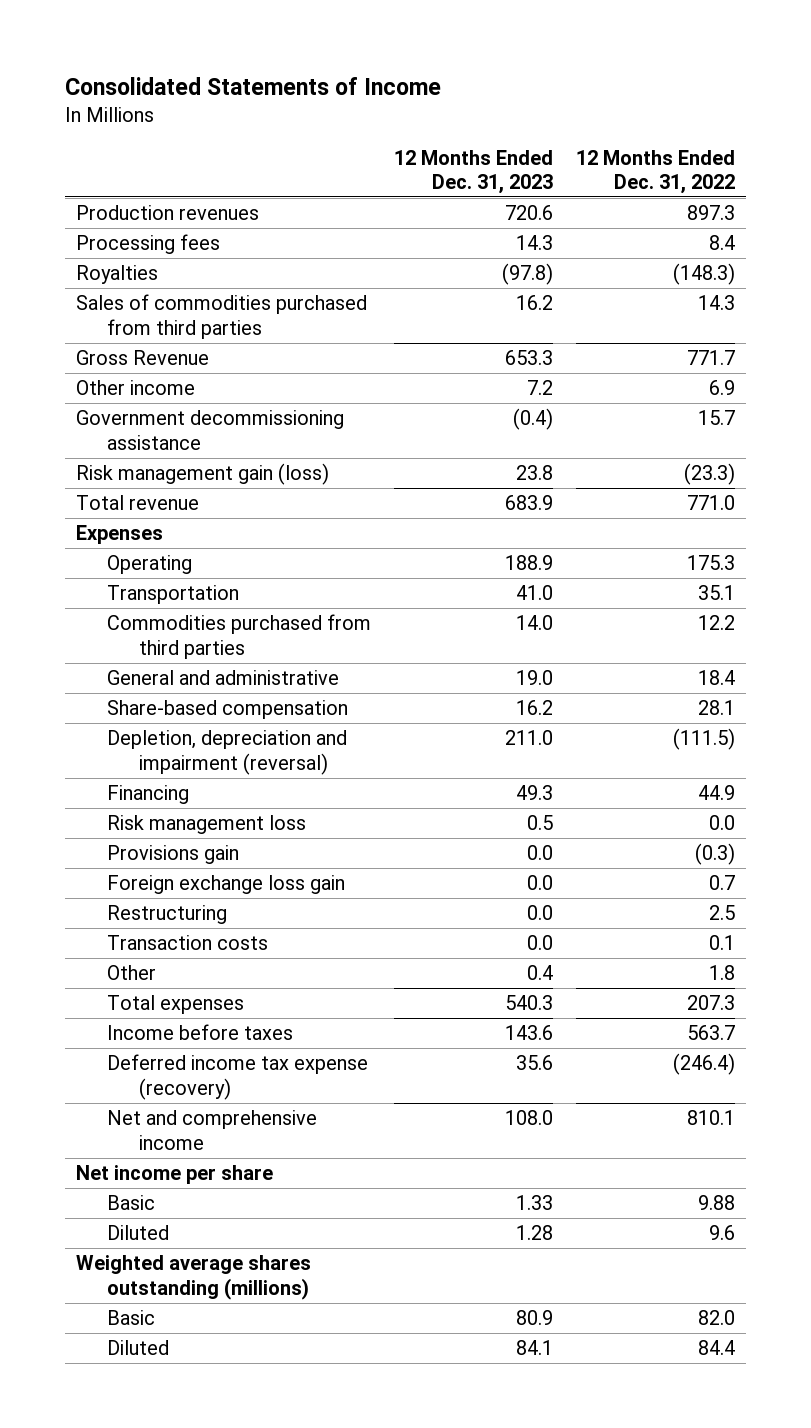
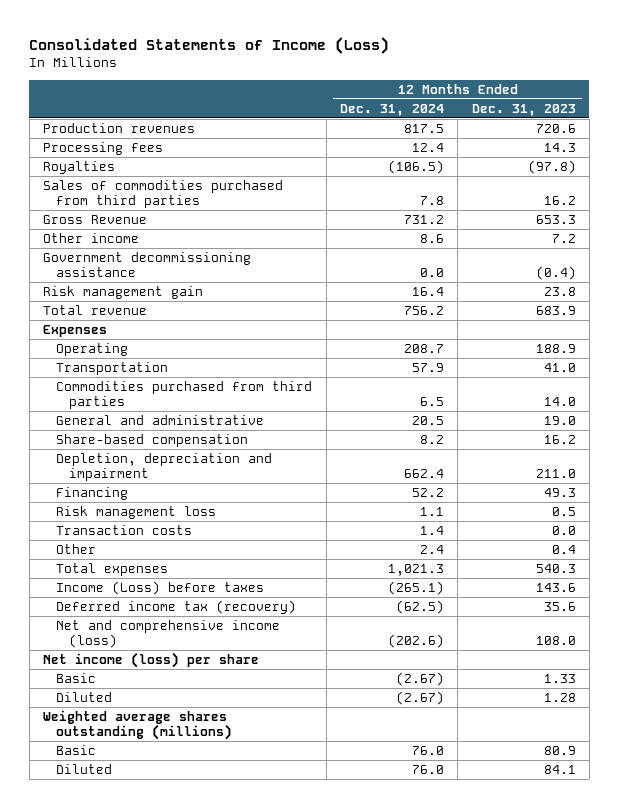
- Consolidated Statements of Income
+ Consolidated Statements of Income (Loss)
- | 12 Months Ended Dec. 31, 2023 | 12 Months Ended Dec. 31, 2022
+ | 12 Months Ended Dec. 31, 2024 | 12 Months Ended Dec. 31, 2023
- Risk management gain (loss) | 23.8 | (23.3)
+ Risk management gain | 16.4 | 23.8
- Depletion, depreciation and impairment (reversal) | 211.0 | (111.5)
+ Depletion, depreciation and impairment | 662.4 | 211.0
- Provisions gain | 0.0 | (0.3)
- Foreign exchange loss gain | 0.0 | 0.7
- Restructuring | 0.0 | 2.5
- Income before taxes | 143.6 | 563.7
- Deferred income tax expense (recovery) | 35.6 | (246.4)
- Net and comprehensive income | 108.0 | 810.1
- Net income per share
+ Income (Loss) before taxes | (265.1) | 143.6
+ Deferred income tax (recovery) | (62.5) | 35.6
+ Net and comprehensive income (loss) | (202.6) | 108.0
+ Net income (loss) per share

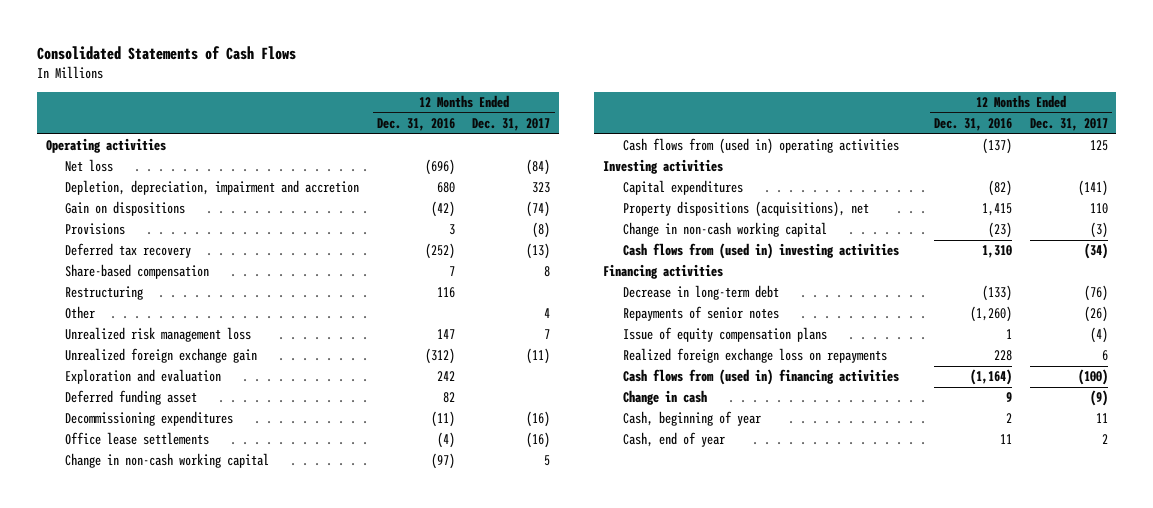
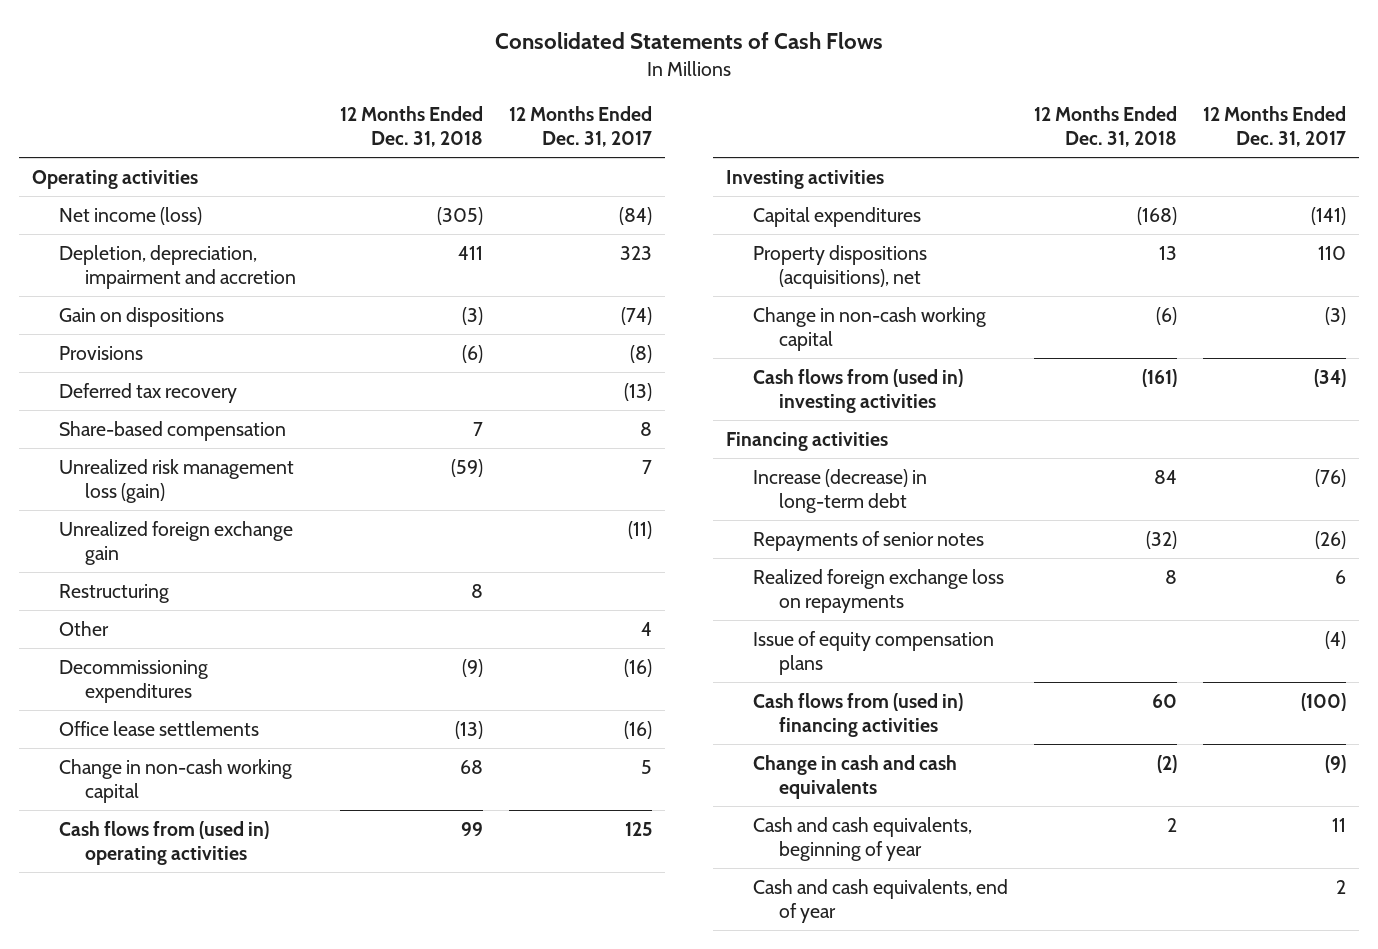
- | 12 Months Ended Dec. 31, 2016 | 12 Months Ended Dec. 31, 2017
+ | 12 Months Ended Dec. 31, 2018 | 12 Months Ended Dec. 31, 2017
- Net loss | (696) | (84)
+ Net income (loss) | (305) | (84)
+ Unrealized risk management loss (gain) | (59) | 7
moved up: Unrealized foreign exchange gain | | (11)
- Unrealized risk management loss | 147 | 7
- Exploration and evaluation | 242 |
- Deferred funding asset | 82 |
- Decrease in long-term debt | (133) | (76)
+ Increase (decrease) in long-term debt | 84 | (76)
moved down: Issue of equity compensation plans | | (4)
- Change in cash | 9 | (9)
- Cash, beginning of year | 2 | 11
- Cash, end of year | 11 | 2
+ Change in cash and cash equivalents | (2) | (9)
+ Cash and cash equivalents, beginning of year | 2 | 11
+ Cash and cash equivalents, end of year | | 2

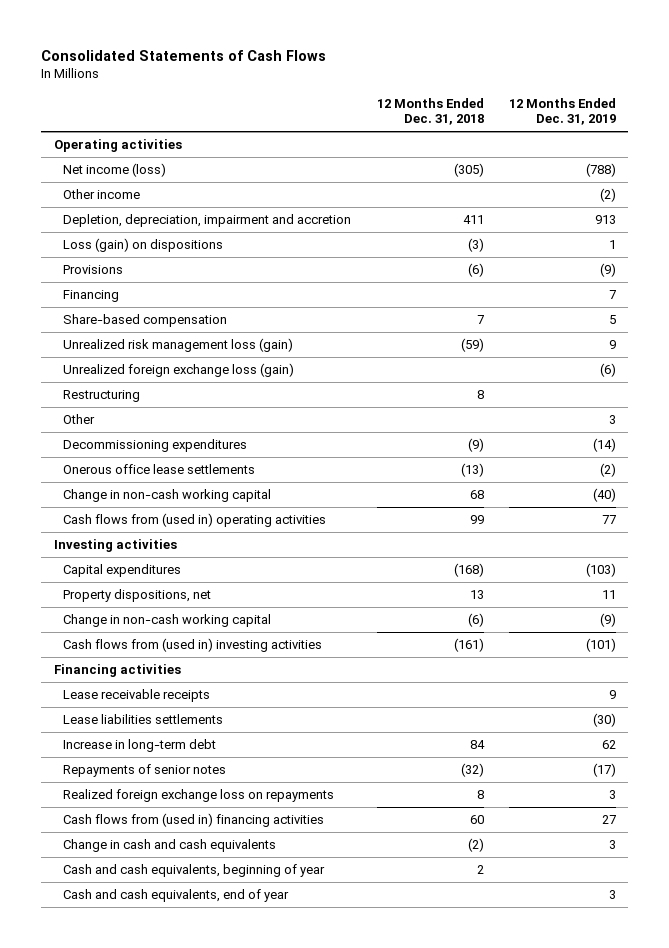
- | 12 Months Ended Dec. 31, 2018 | 12 Months Ended Dec. 31, 2017
+ | 12 Months Ended Dec. 31, 2018 | 12 Months Ended Dec. 31, 2019
+ Other income | | (2)
- Gain on dispositions | (3) | (74)
+ Loss (gain) on dispositions | (3) | 1
- Deferred tax recovery | | (13)
+ Financing | | 7
- Unrealized foreign exchange gain | | (11)
+ Unrealized foreign exchange loss (gain) | | (6)
- Office lease settlements | (13) | (16)
+ Onerous office lease settlements | (13) | (2)
- Property dispositions (acquisitions), net | 13 | 110
+ Property dispositions, net | 13 | 11
- Increase (decrease) in long-term debt | 84 | (76)
+ Lease receivable receipts | | 9
+ Lease liabilities settlements | | (30)
+ Increase in long-term debt | 84 | 62
- Issue of equity compensation plans | | (4)

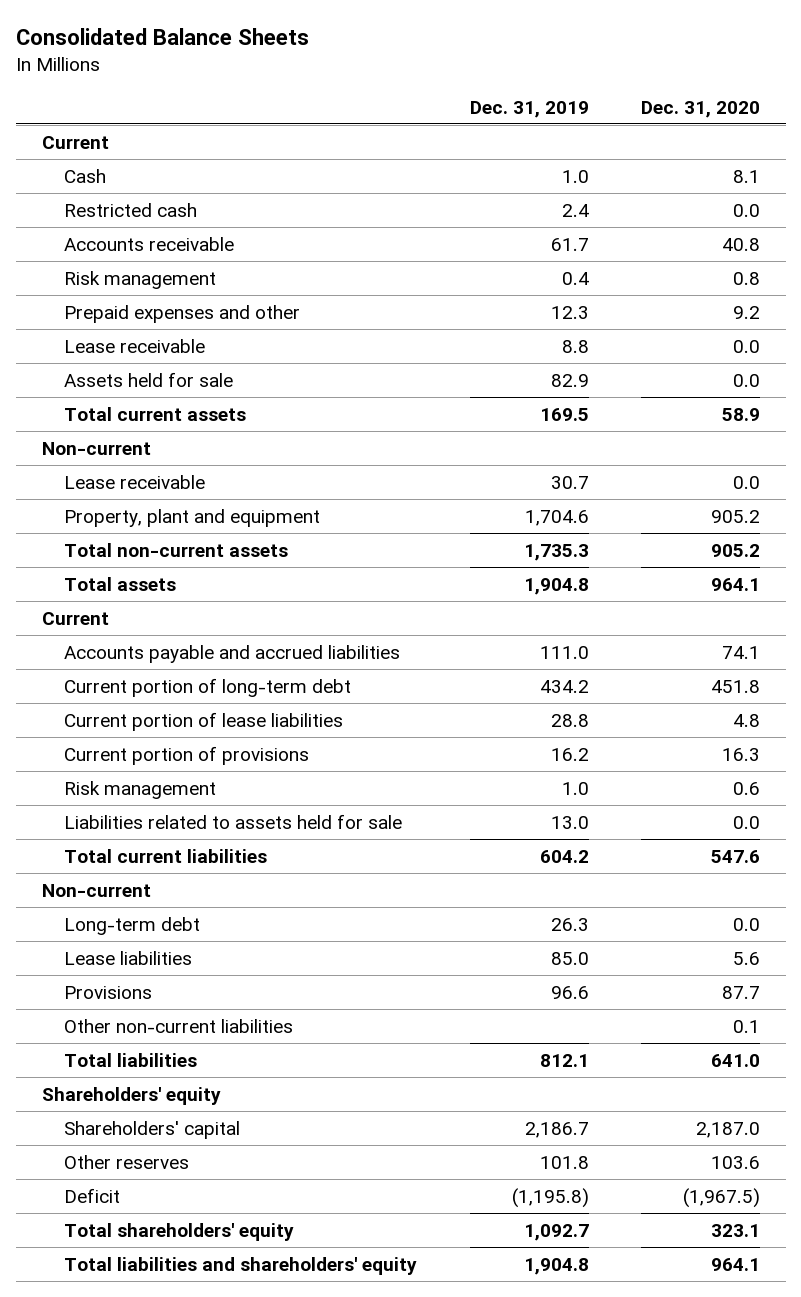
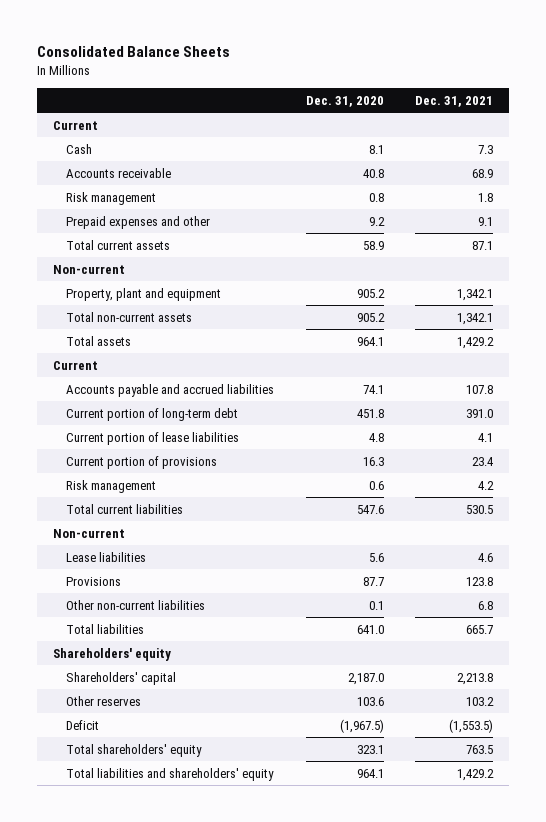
- | Dec. 31, 2019 | Dec. 31, 2020
+ | Dec. 31, 2020 | Dec. 31, 2021
- Restricted cash | 2.4 | 0.0
- Lease receivable | 8.8 | 0.0
- Assets held for sale | 82.9 | 0.0
- Lease receivable | 30.7 | 0.0
- Liabilities related to assets held for sale | 13.0 | 0.0
- Long-term debt | 26.3 | 0.0

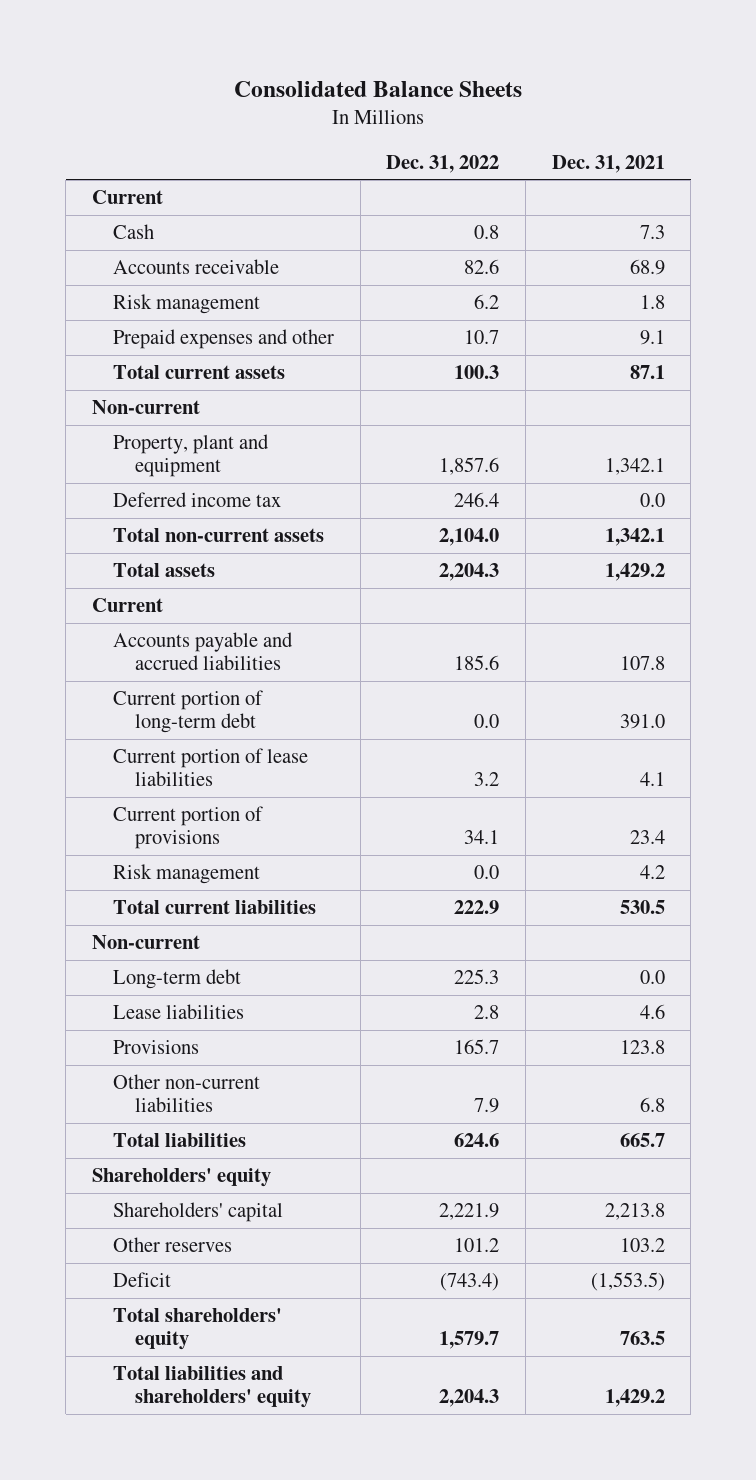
- | Dec. 31, 2020 | Dec. 31, 2021
+ | Dec. 31, 2022 | Dec. 31, 2021
+ Deferred income tax | 246.4 | 0.0
+ Long-term debt | 225.3 | 0.0

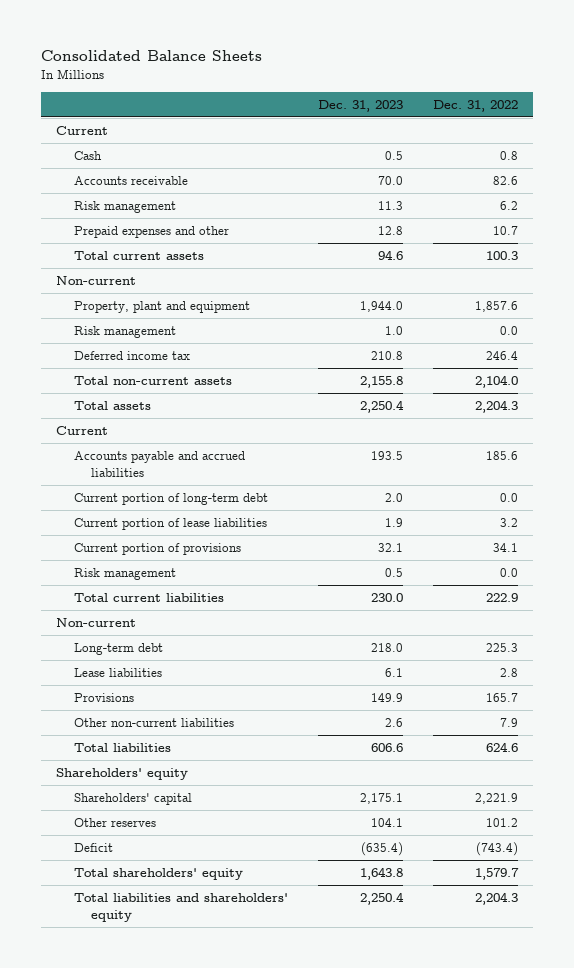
- | Dec. 31, 2022 | Dec. 31, 2021
+ | Dec. 31, 2023 | Dec. 31, 2022
+ Risk management | 1.0 | 0.0

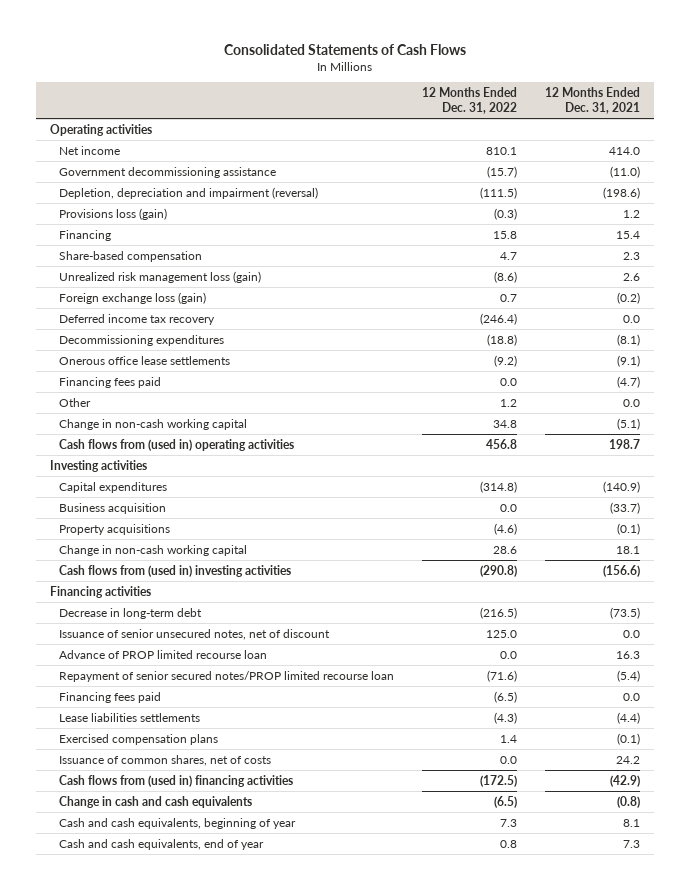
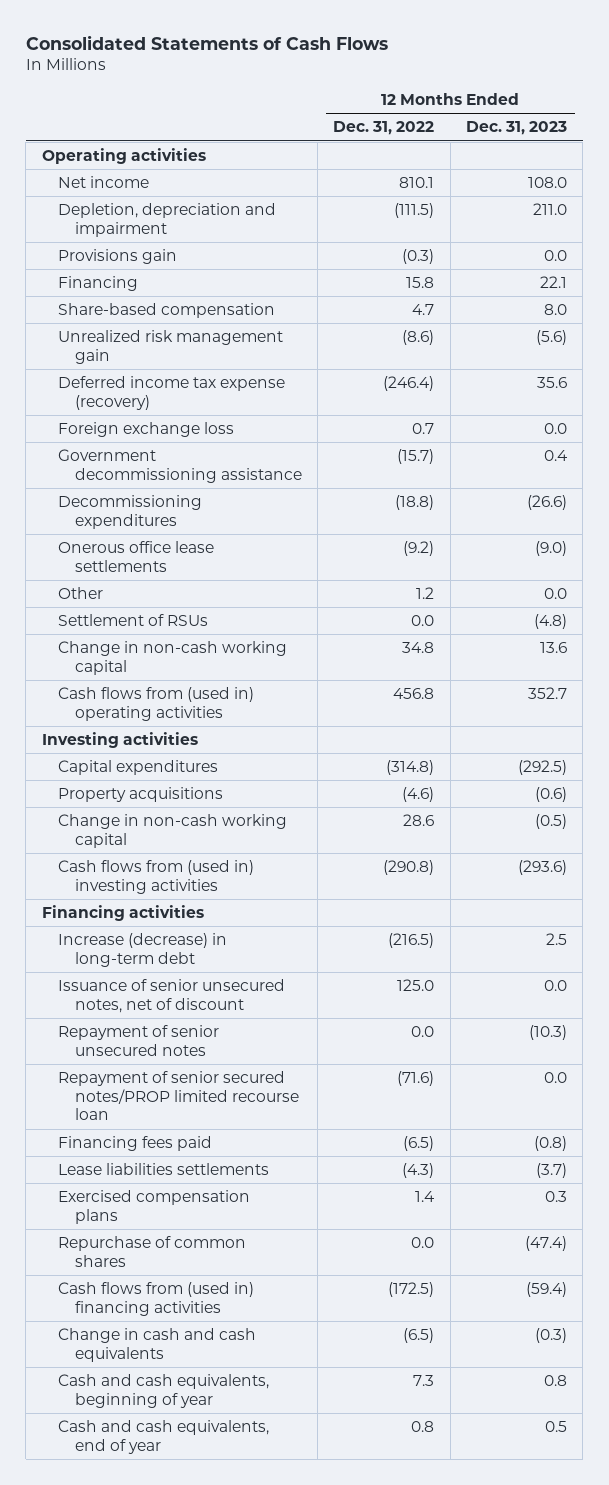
- | 12 Months Ended Dec. 31, 2022 | 12 Months Ended Dec. 31, 2021
+ | 12 Months Ended Dec. 31, 2022 | 12 Months Ended Dec. 31, 2023
- Depletion, depreciation and impairment (reversal) | (111.5) | (198.6)
- Provisions loss (gain) | (0.3) | 1.2
+ Depletion, depreciation and impairment | (111.5) | 211.0
+ Provisions gain | (0.3) | 0.0
- Unrealized risk management loss (gain) | (8.6) | 2.6
- Foreign exchange loss (gain) | 0.7 | (0.2)
- Deferred income tax recovery | (246.4) | 0.0
+ Unrealized risk management gain | (8.6) | (5.6)
+ Deferred income tax expense (recovery) | (246.4) | 35.6
+ Foreign exchange loss | 0.7 | 0.0
moved down: Government decommissioning assistance | (15.7) | 0.4
- Financing fees paid | 0.0 | (4.7)
+ Settlement of RSUs | 0.0 | (4.8)
- Business acquisition | 0.0 | (33.7)
- Decrease in long-term debt | (216.5) | (73.5)
+ Increase (decrease) in long-term debt | (216.5) | 2.5
- Advance of PROP limited recourse loan | 0.0 | 16.3
+ Repayment of senior unsecured notes | 0.0 | (10.3)
- Issuance of common shares, net of costs | 0.0 | 24.2
+ Repurchase of common shares | 0.0 | (47.4)

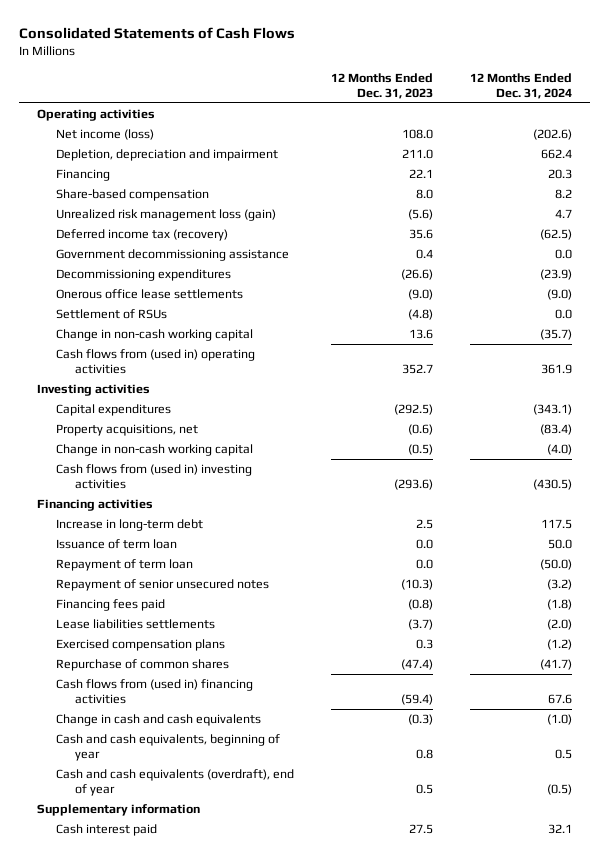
- | 12 Months Ended Dec. 31, 2022 | 12 Months Ended Dec. 31, 2023
+ | 12 Months Ended Dec. 31, 2023 | 12 Months Ended Dec. 31, 2024
- Net income | 810.1 | 108.0
+ Net income (loss) | 108.0 | (202.6)
- Provisions gain | (0.3) | 0.0
- Unrealized risk management gain | (8.6) | (5.6)
- Deferred income tax expense (recovery) | (246.4) | 35.6
- Foreign exchange loss | 0.7 | 0.0
+ Unrealized risk management loss (gain) | (5.6) | 4.7
+ Deferred income tax (recovery) | 35.6 | (62.5)
- Other | 1.2 | 0.0
- Property acquisitions | (4.6) | (0.6)
+ Property acquisitions, net | (0.6) | (83.4)
- Increase (decrease) in long-term debt | (216.5) | 2.5
- Issuance of senior unsecured notes, net of discount | 125.0 | 0.0
+ Increase in long-term debt | 2.5 | 117.5
+ Issuance of term loan | 0.0 | 50.0
+ Repayment of term loan | 0.0 | (50.0)
- Repayment of senior secured notes/PROP limited recourse loan | (71.6) | 0.0
- Cash and cash equivalents, end of year | 0.8 | 0.5
+ Cash and cash equivalents (overdraft), end of year | 0.5 | (0.5)
+ Supplementary information
+ Cash interest paid | 27.5 | 32.1

